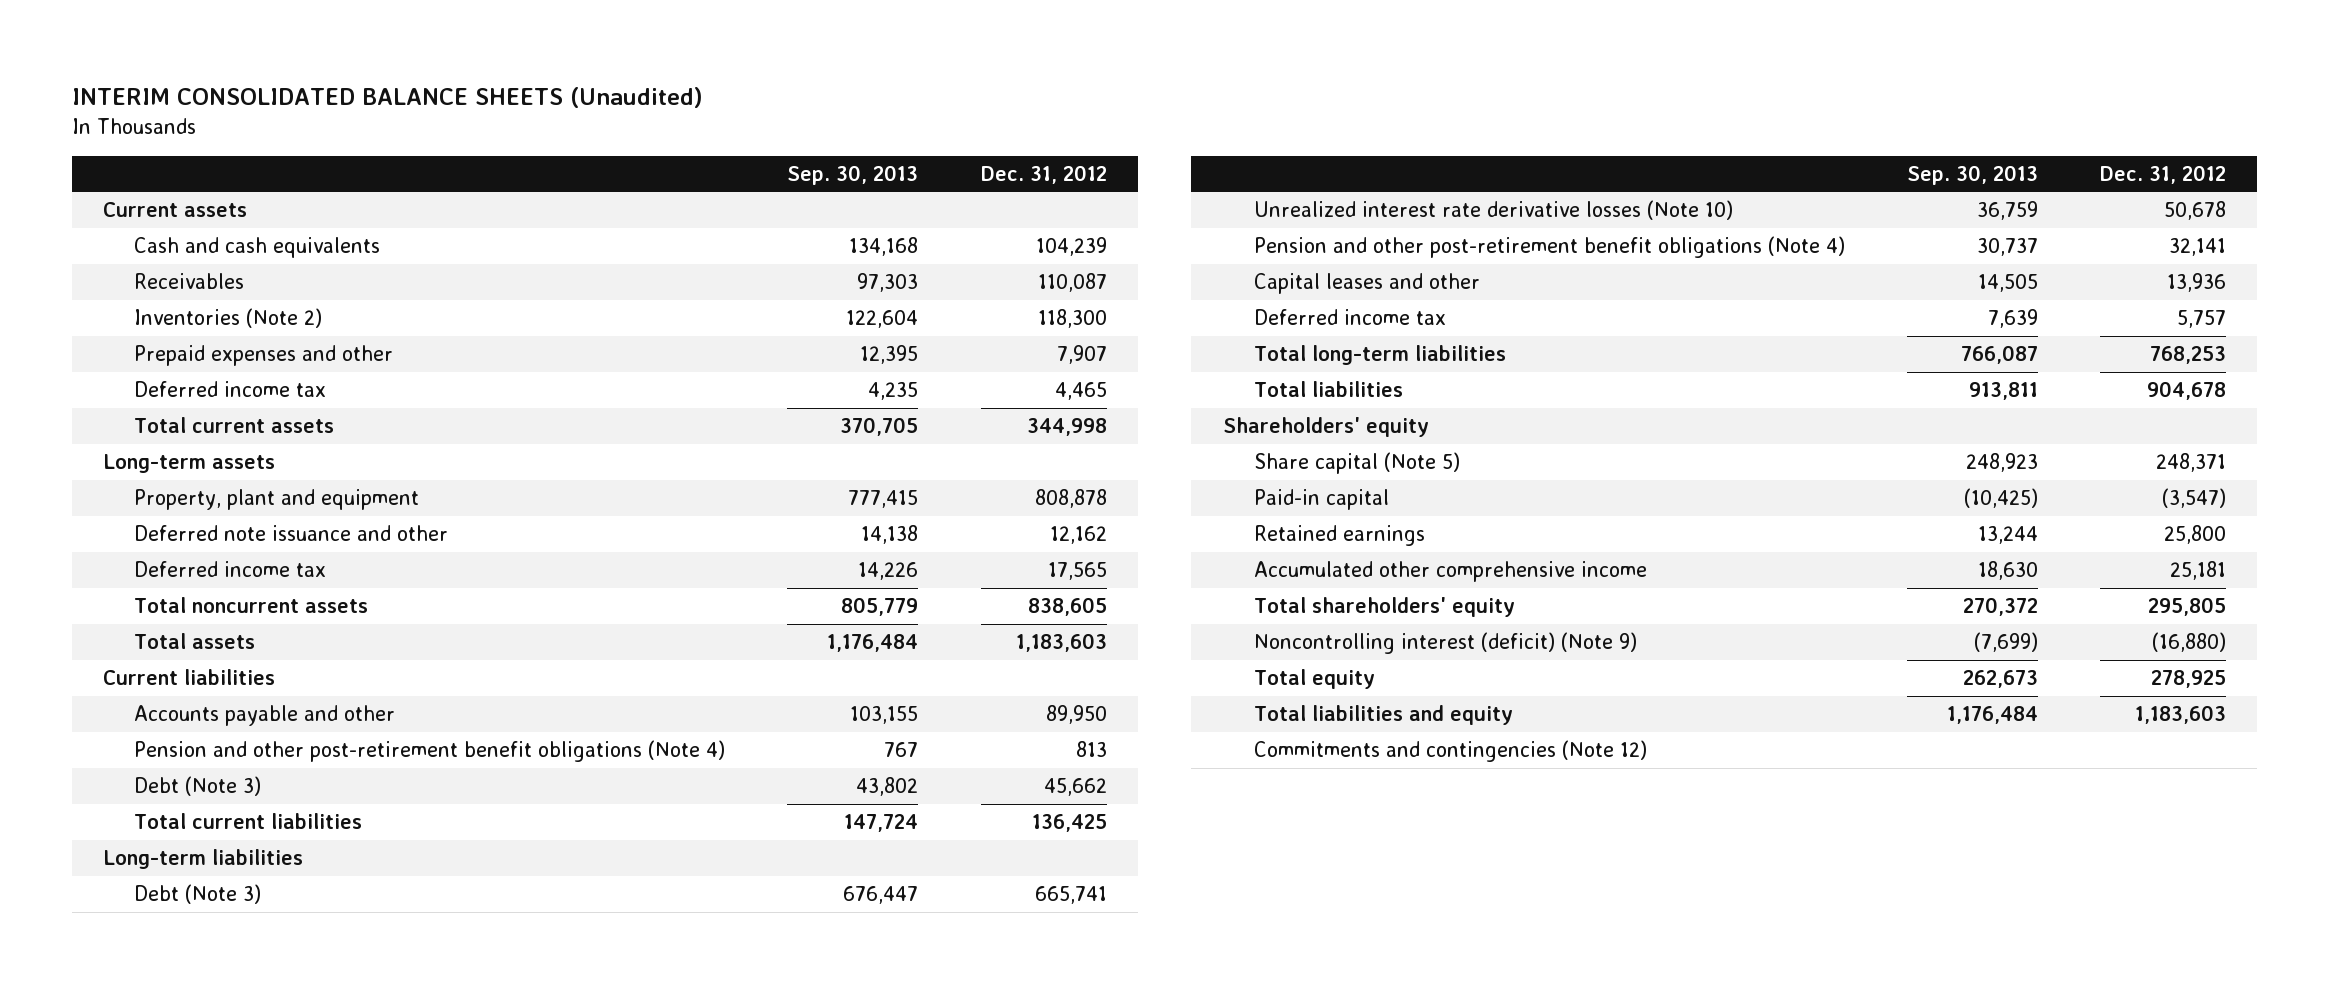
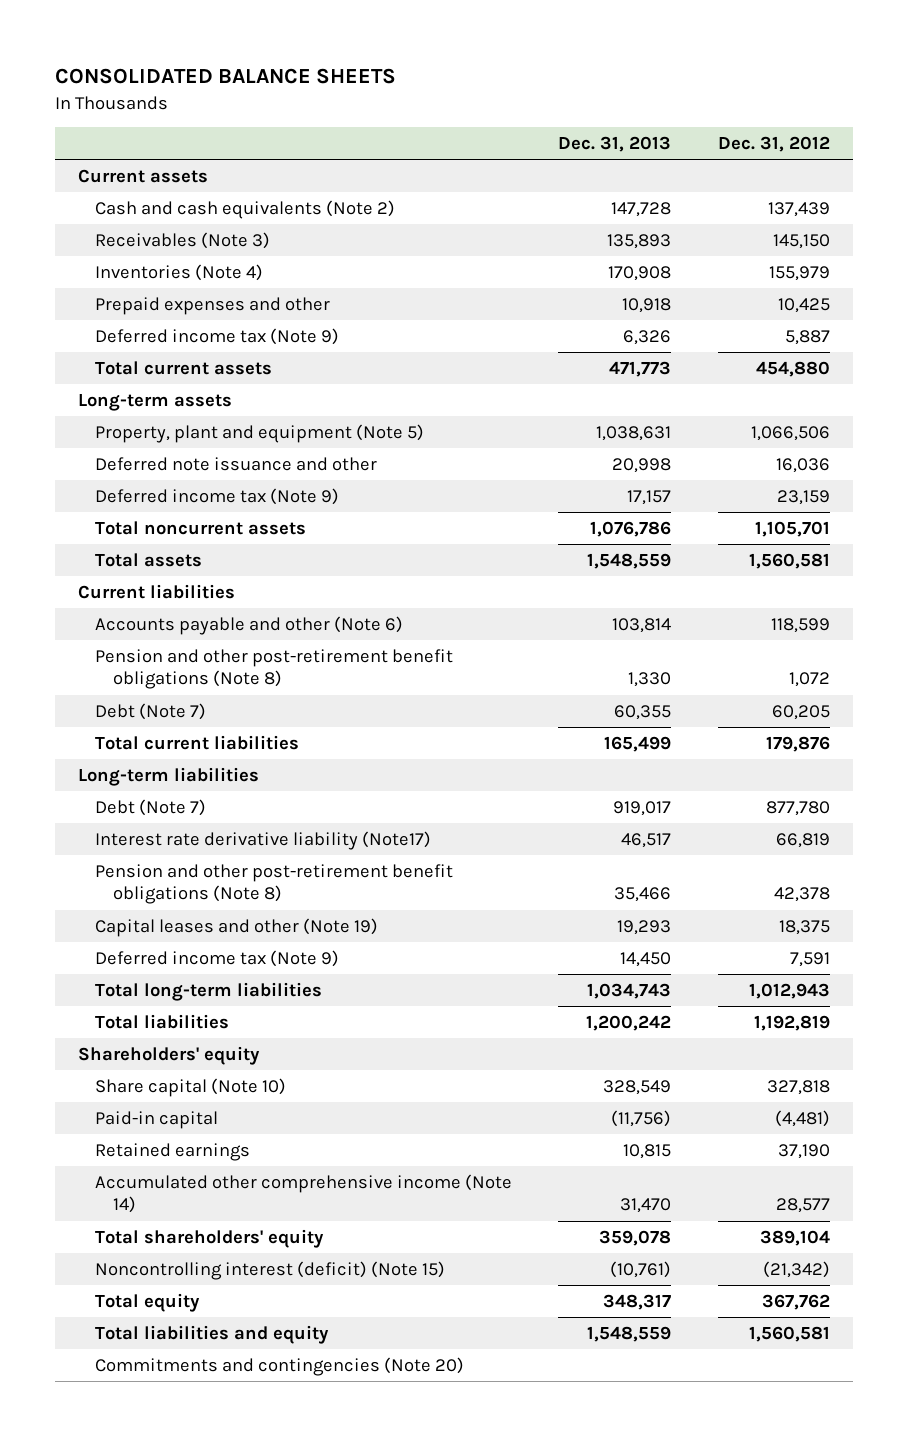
- INTERIM CONSOLIDATED BALANCE SHEETS (Unaudited)
+ CONSOLIDATED BALANCE SHEETS
- | Sep. 30, 2013 | Dec. 31, 2012
+ | Dec. 31, 2013 | Dec. 31, 2012
- Cash and cash equivalents | 134,168 | 104,239
- Receivables | 97,303 | 110,087
- Inventories (Note 2) | 122,604 | 118,300
- Prepaid expenses and other | 12,395 | 7,907
- Deferred income tax | 4,235 | 4,465
- Total current assets | 370,705 | 344,998
+ Cash and cash equivalents (Note 2) | 147,728 | 137,439
+ Receivables (Note 3) | 135,893 | 145,150
+ Inventories (Note 4) | 170,908 | 155,979
+ Prepaid expenses and other | 10,918 | 10,425
+ Deferred income tax (Note 9) | 6,326 | 5,887
+ Total current assets | 471,773 | 454,880
- Property, plant and equipment | 777,415 | 808,878
- Deferred note issuance and other | 14,138 | 12,162
- Deferred income tax | 14,226 | 17,565
- Total noncurrent assets | 805,779 | 838,605
- Total assets | 1,176,484 | 1,183,603
+ Property, plant and equipment (Note 5) | 1,038,631 | 1,066,506
+ Deferred note issuance and other | 20,998 | 16,036
+ Deferred income tax (Note 9) | 17,157 | 23,159
+ Total noncurrent assets | 1,076,786 | 1,105,701
+ Total assets | 1,548,559 | 1,560,581
- Accounts payable and other | 103,155 | 89,950
- Pension and other post-retirement benefit obligations (Note 4) | 767 | 813
- Debt (Note 3) | 43,802 | 45,662
- Total current liabilities | 147,724 | 136,425
+ Accounts payable and other (Note 6) | 103,814 | 118,599
+ Pension and other post-retirement benefit obligations (Note 8) | 1,330 | 1,072
+ Debt (Note 7) | 60,355 | 60,205
+ Total current liabilities | 165,499 | 179,876
- Debt (Note 3) | 676,447 | 665,741
- Unrealized interest rate derivative losses (Note 10) | 36,759 | 50,678
- Pension and other post-retirement benefit obligations (Note 4) | 30,737 | 32,141
- Capital leases and other | 14,505 | 13,936
- Deferred income tax | 7,639 | 5,757
- Total long-term liabilities | 766,087 | 768,253
- Total liabilities | 913,811 | 904,678
+ Debt (Note 7) | 919,017 | 877,780
+ Interest rate derivative liability (Note17) | 46,517 | 66,819
+ Pension and other post-retirement benefit obligations (Note 8) | 35,466 | 42,378
+ Capital leases and other (Note 19) | 19,293 | 18,375
+ Deferred income tax (Note 9) | 14,450 | 7,591
+ Total long-term liabilities | 1,034,743 | 1,012,943
+ Total liabilities | 1,200,242 | 1,192,819
- Share capital (Note 5) | 248,923 | 248,371
- Paid-in capital | (10,425) | (3,547)
- Retained earnings | 13,244 | 25,800
- Accumulated other comprehensive income | 18,630 | 25,181
- Total shareholders' equity | 270,372 | 295,805
- Noncontrolling interest (deficit) (Note 9) | (7,699) | (16,880)
- Total equity | 262,673 | 278,925
- Total liabilities and equity | 1,176,484 | 1,183,603
- Commitments and contingencies (Note 12)
+ Share capital (Note 10) | 328,549 | 327,818
+ Paid-in capital | (11,756) | (4,481)
+ Retained earnings | 10,815 | 37,190
+ Accumulated other comprehensive income (Note 14) | 31,470 | 28,577
+ Total shareholders' equity | 359,078 | 389,104
+ Noncontrolling interest (deficit) (Note 15) | (10,761) | (21,342)
+ Total equity | 348,317 | 367,762
+ Total liabilities and equity | 1,548,559 | 1,560,581
+ Commitments and contingencies (Note 20)

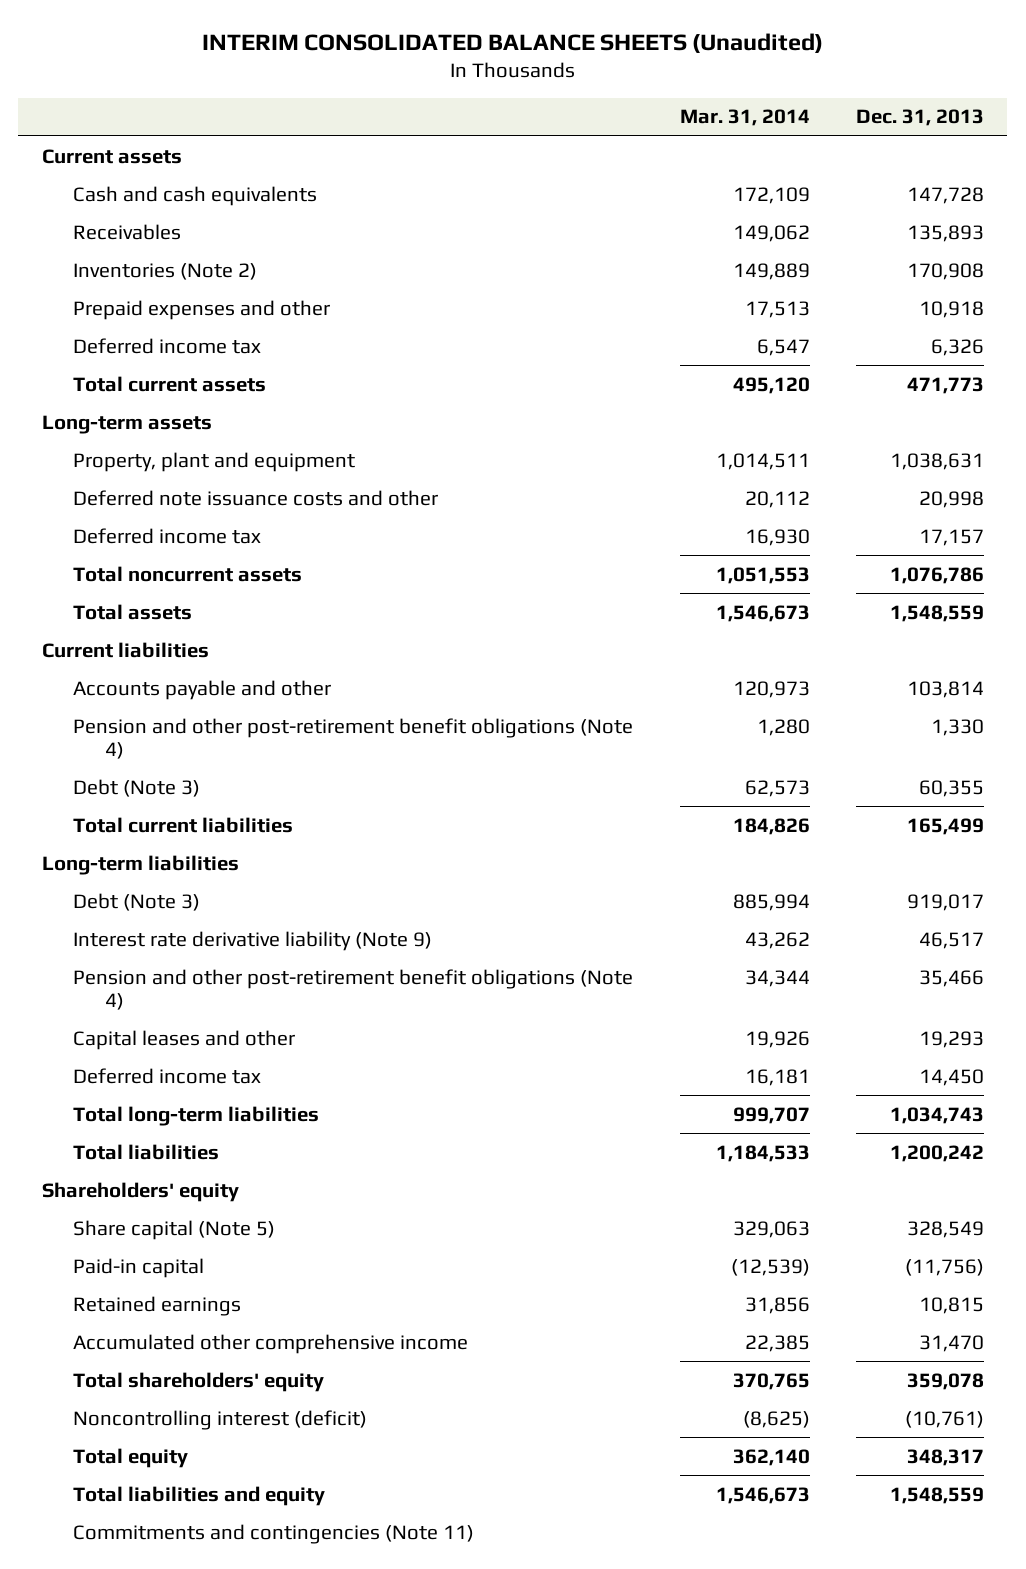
- CONSOLIDATED BALANCE SHEETS
+ INTERIM CONSOLIDATED BALANCE SHEETS (Unaudited)
- | Dec. 31, 2013 | Dec. 31, 2012
+ | Mar. 31, 2014 | Dec. 31, 2013
- Cash and cash equivalents (Note 2) | 147,728 | 137,439
- Receivables (Note 3) | 135,893 | 145,150
- Inventories (Note 4) | 170,908 | 155,979
+ Cash and cash equivalents | 172,109 | 147,728
+ Receivables | 149,062 | 135,893
+ Inventories (Note 2) | 149,889 | 170,908
- Deferred income tax (Note 9) | 6,326 | 5,887
+ Deferred income tax | 6,547 | 6,326
- Property, plant and equipment (Note 5) | 1,038,631 | 1,066,506
- Deferred note issuance and other | 20,998 | 16,036
- Deferred income tax (Note 9) | 17,157 | 23,159
+ Property, plant and equipment | 1,014,511 | 1,038,631
+ Deferred note issuance costs and other | 20,112 | 20,998
+ Deferred income tax | 16,930 | 17,157
- Accounts payable and other (Note 6) | 103,814 | 118,599
- Pension and other post-retirement benefit obligations (Note 8) | 1,330 | 1,072
- Debt (Note 7) | 60,355 | 60,205
+ Accounts payable and other | 120,973 | 103,814
+ Pension and other post-retirement benefit obligations (Note 4) | 1,280 | 1,330
+ Debt (Note 3) | 62,573 | 60,355
- Debt (Note 7) | 919,017 | 877,780
- Interest rate derivative liability (Note17) | 46,517 | 66,819
- Pension and other post-retirement benefit obligations (Note 8) | 35,466 | 42,378
- Capital leases and other (Note 19) | 19,293 | 18,375
- Deferred income tax (Note 9) | 14,450 | 7,591
+ Debt (Note 3) | 885,994 | 919,017
+ Interest rate derivative liability (Note 9) | 43,262 | 46,517
+ Pension and other post-retirement benefit obligations (Note 4) | 34,344 | 35,466
+ Capital leases and other | 19,926 | 19,293
+ Deferred income tax | 16,181 | 14,450
- Share capital (Note 10) | 328,549 | 327,818
+ Share capital (Note 5) | 329,063 | 328,549
- Accumulated other comprehensive income (Note 14) | 31,470 | 28,577
+ Accumulated other comprehensive income | 22,385 | 31,470
- Noncontrolling interest (deficit) (Note 15) | (10,761) | (21,342)
+ Noncontrolling interest (deficit) | (8,625) | (10,761)
- Commitments and contingencies (Note 20)
+ Commitments and contingencies (Note 11)

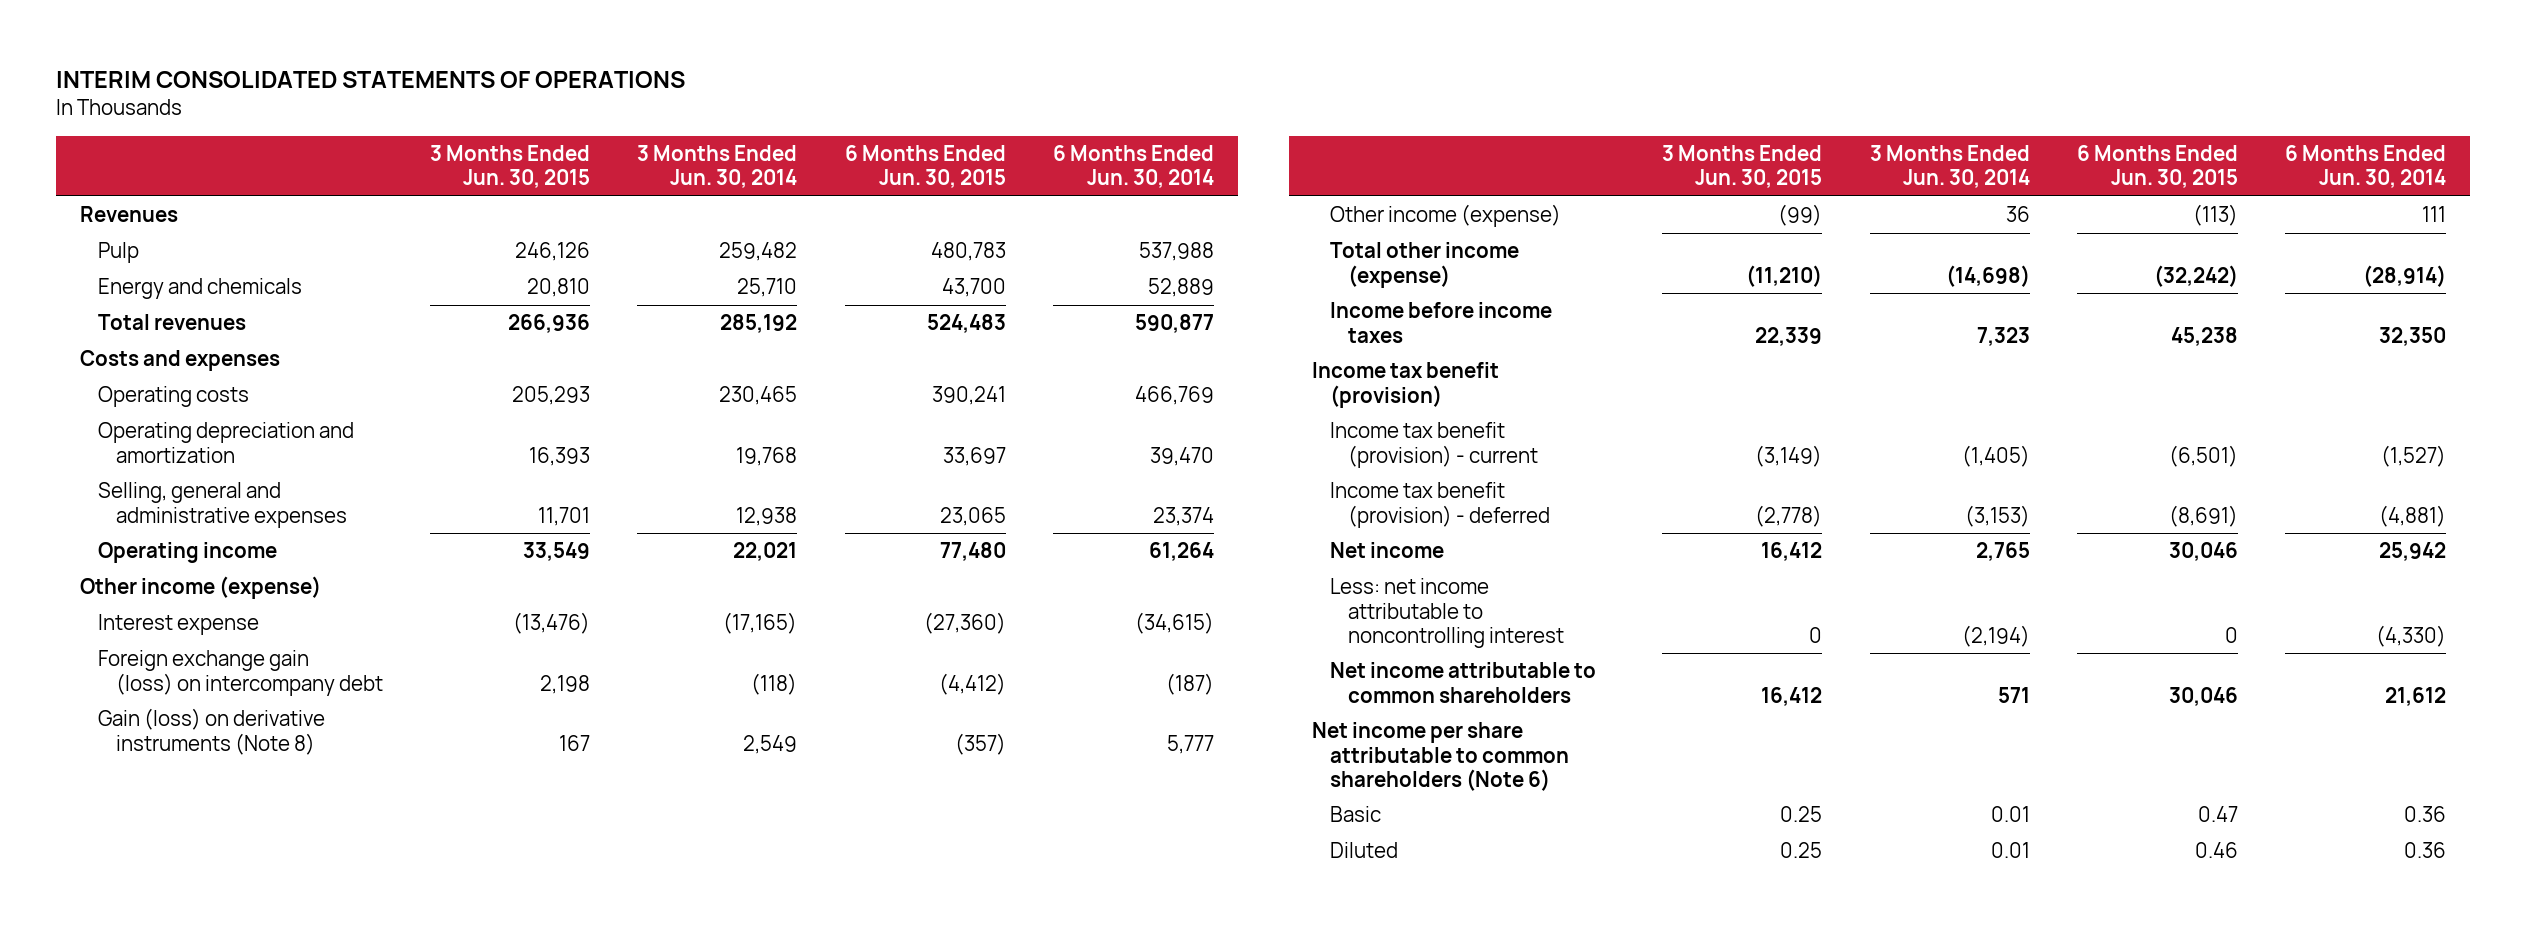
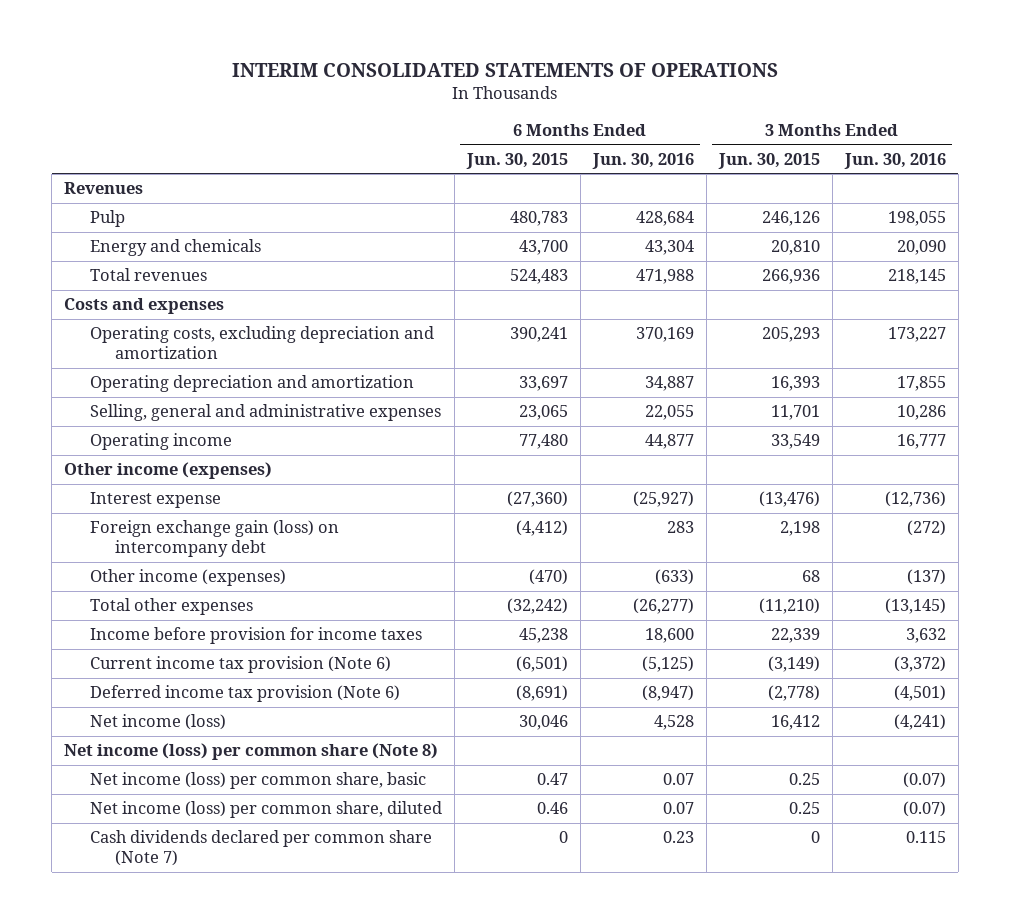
- | 3 Months Ended Jun. 30, 2015 | 3 Months Ended Jun. 30, 2014 | 6 Months Ended Jun. 30, 2015 | 6 Months Ended Jun. 30, 2014
+ | 6 Months Ended Jun. 30, 2015 | 6 Months Ended Jun. 30, 2016 | 3 Months Ended Jun. 30, 2015 | 3 Months Ended Jun. 30, 2016
- Operating costs | 205,293 | 230,465 | 390,241 | 466,769
+ Operating costs, excluding depreciation and amortization | 390,241 | 370,169 | 205,293 | 173,227
- Other income (expense)
+ Other income (expenses)
- Gain (loss) on derivative instruments (Note 8) | 167 | 2,549 | (357) | 5,777
- Other income (expense) | (99) | 36 | (113) | 111
- Total other income (expense) | (11,210) | (14,698) | (32,242) | (28,914)
- Income before income taxes | 22,339 | 7,323 | 45,238 | 32,350
- Income tax benefit (provision)
- Income tax benefit (provision) - current | (3,149) | (1,405) | (6,501) | (1,527)
- Income tax benefit (provision) - deferred | (2,778) | (3,153) | (8,691) | (4,881)
- Net income | 16,412 | 2,765 | 30,046 | 25,942
- Less: net income attributable to noncontrolling interest | 0 | (2,194) | 0 | (4,330)
- Net income attributable to common shareholders | 16,412 | 571 | 30,046 | 21,612
- Net income per share attributable to common shareholders (Note 6)
- Basic | 0.25 | 0.01 | 0.47 | 0.36
- Diluted | 0.25 | 0.01 | 0.46 | 0.36
+ Other income (expenses) | (470) | (633) | 68 | (137)
+ Total other expenses | (32,242) | (26,277) | (11,210) | (13,145)
+ Income before provision for income taxes | 45,238 | 18,600 | 22,339 | 3,632
+ Current income tax provision (Note 6) | (6,501) | (5,125) | (3,149) | (3,372)
+ Deferred income tax provision (Note 6) | (8,691) | (8,947) | (2,778) | (4,501)
+ Net income (loss) | 30,046 | 4,528 | 16,412 | (4,241)
+ Net income (loss) per common share (Note 8)
+ Net income (loss) per common share, basic | 0.47 | 0.07 | 0.25 | (0.07)
+ Net income (loss) per common share, diluted | 0.46 | 0.07 | 0.25 | (0.07)
+ Cash dividends declared per common share (Note 7) | 0 | 0.23 | 0 | 0.115

